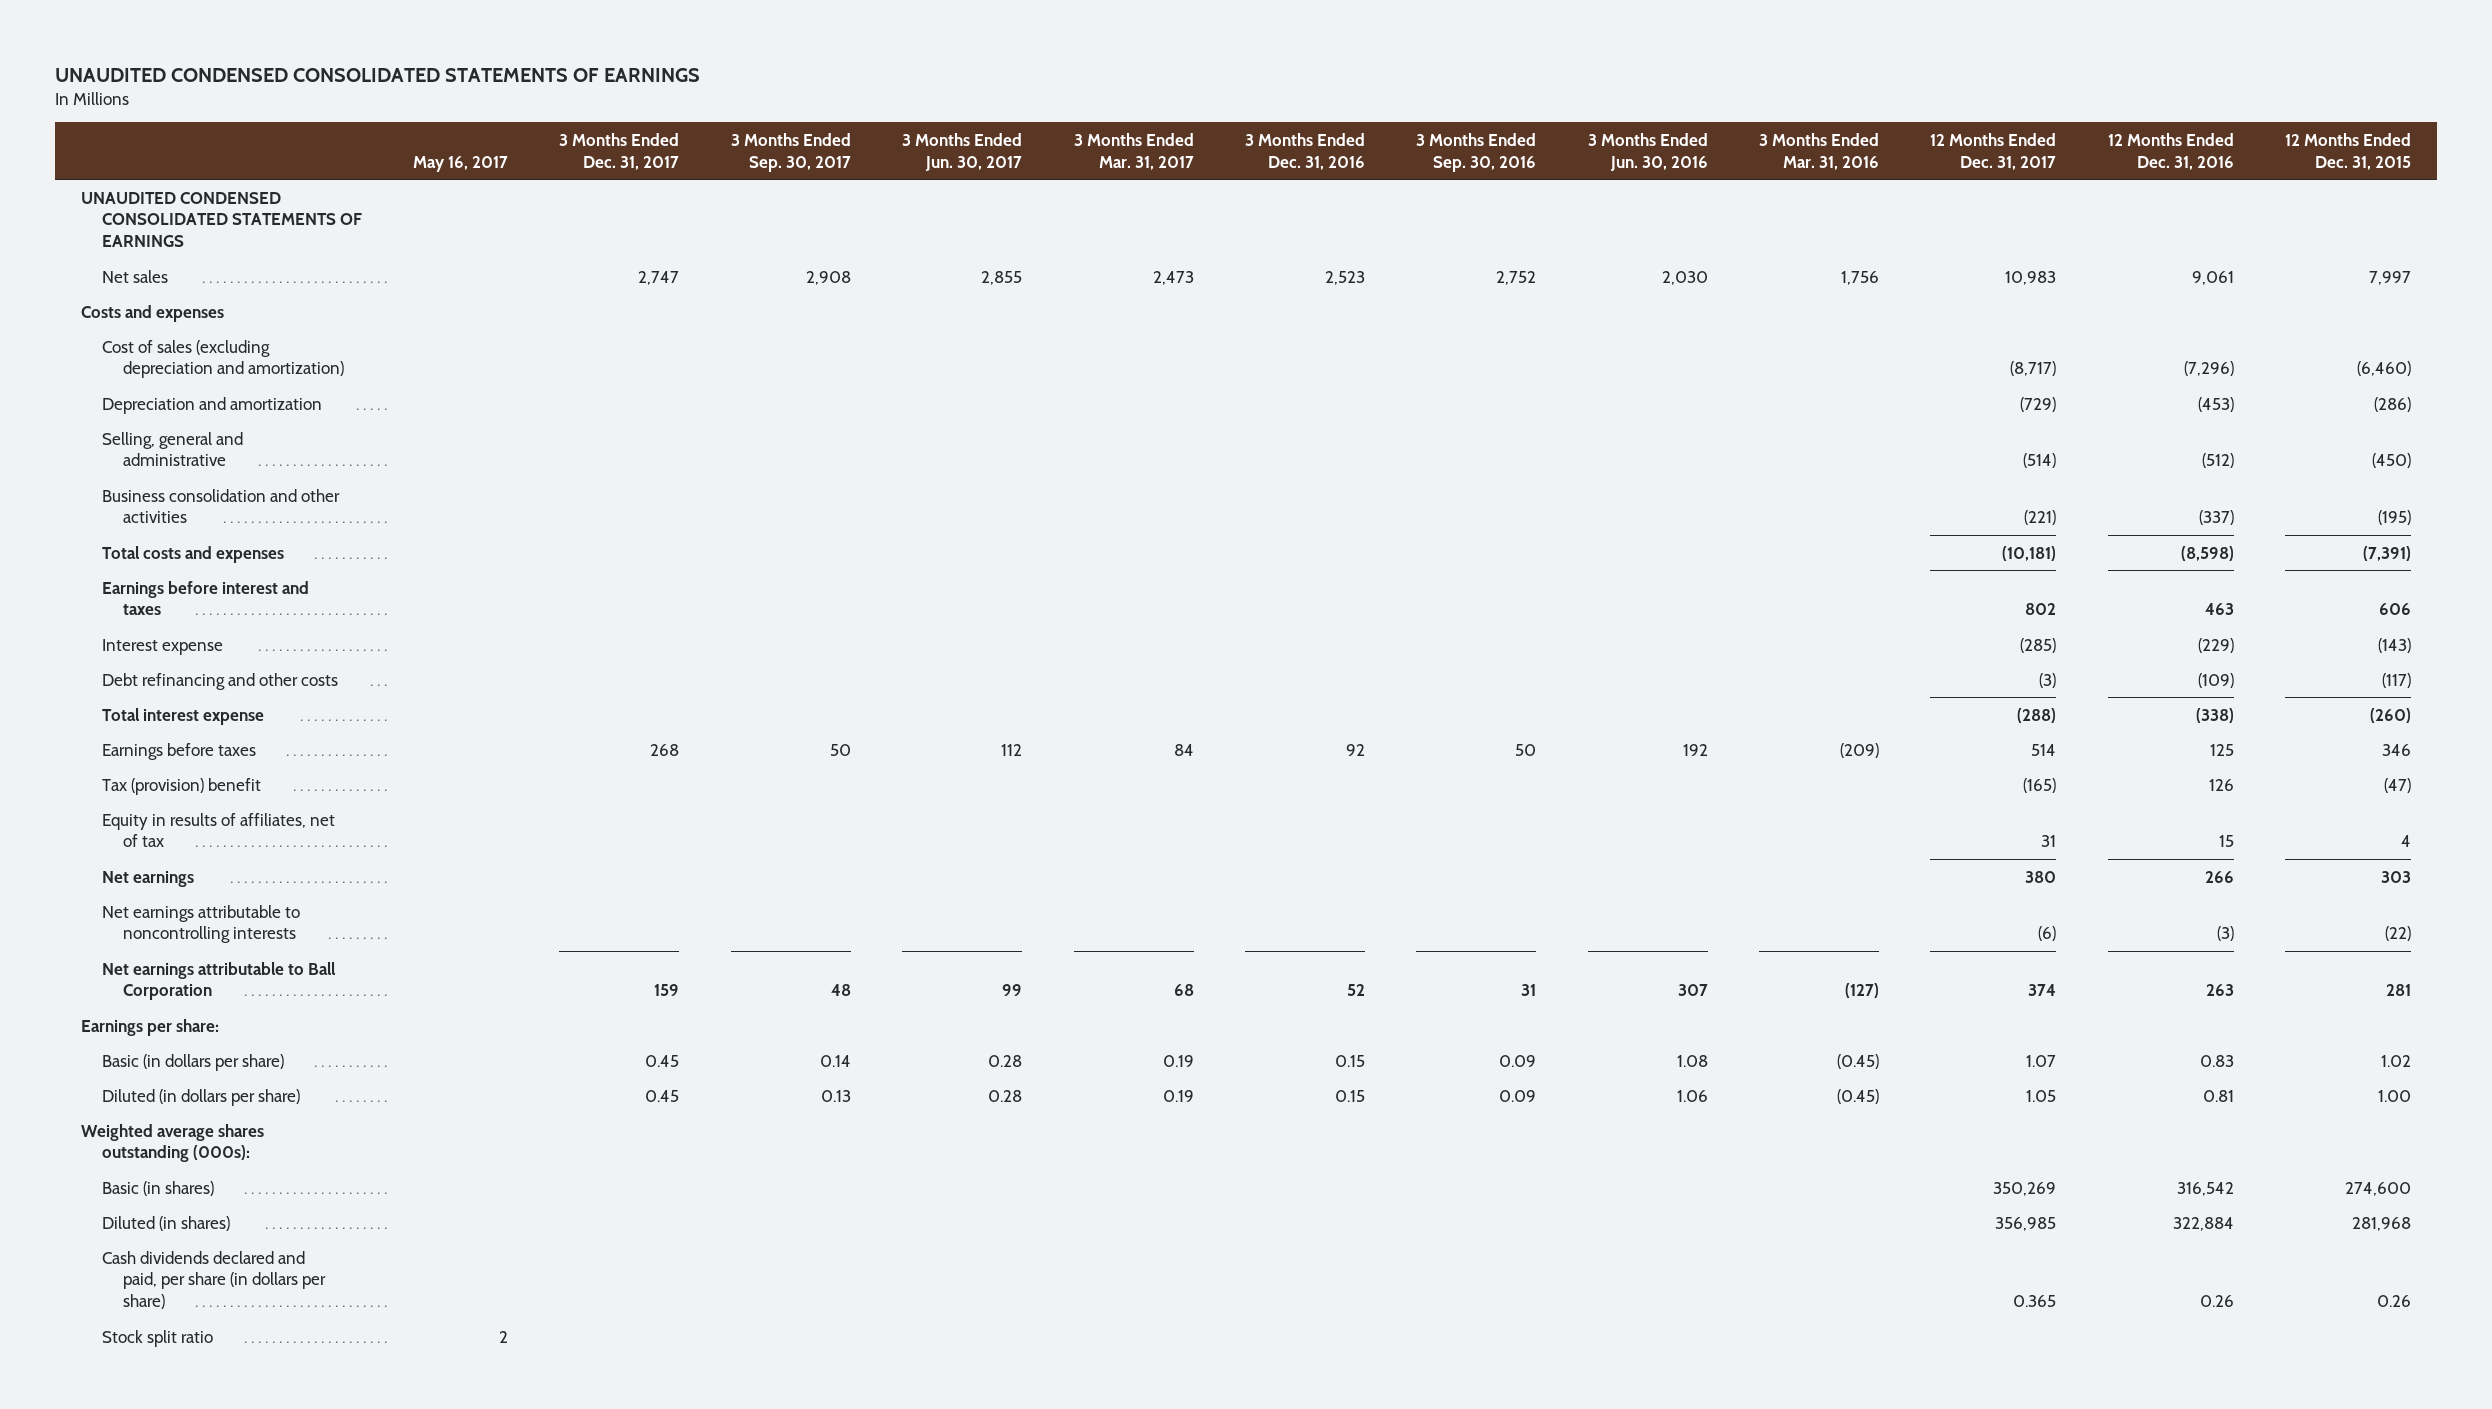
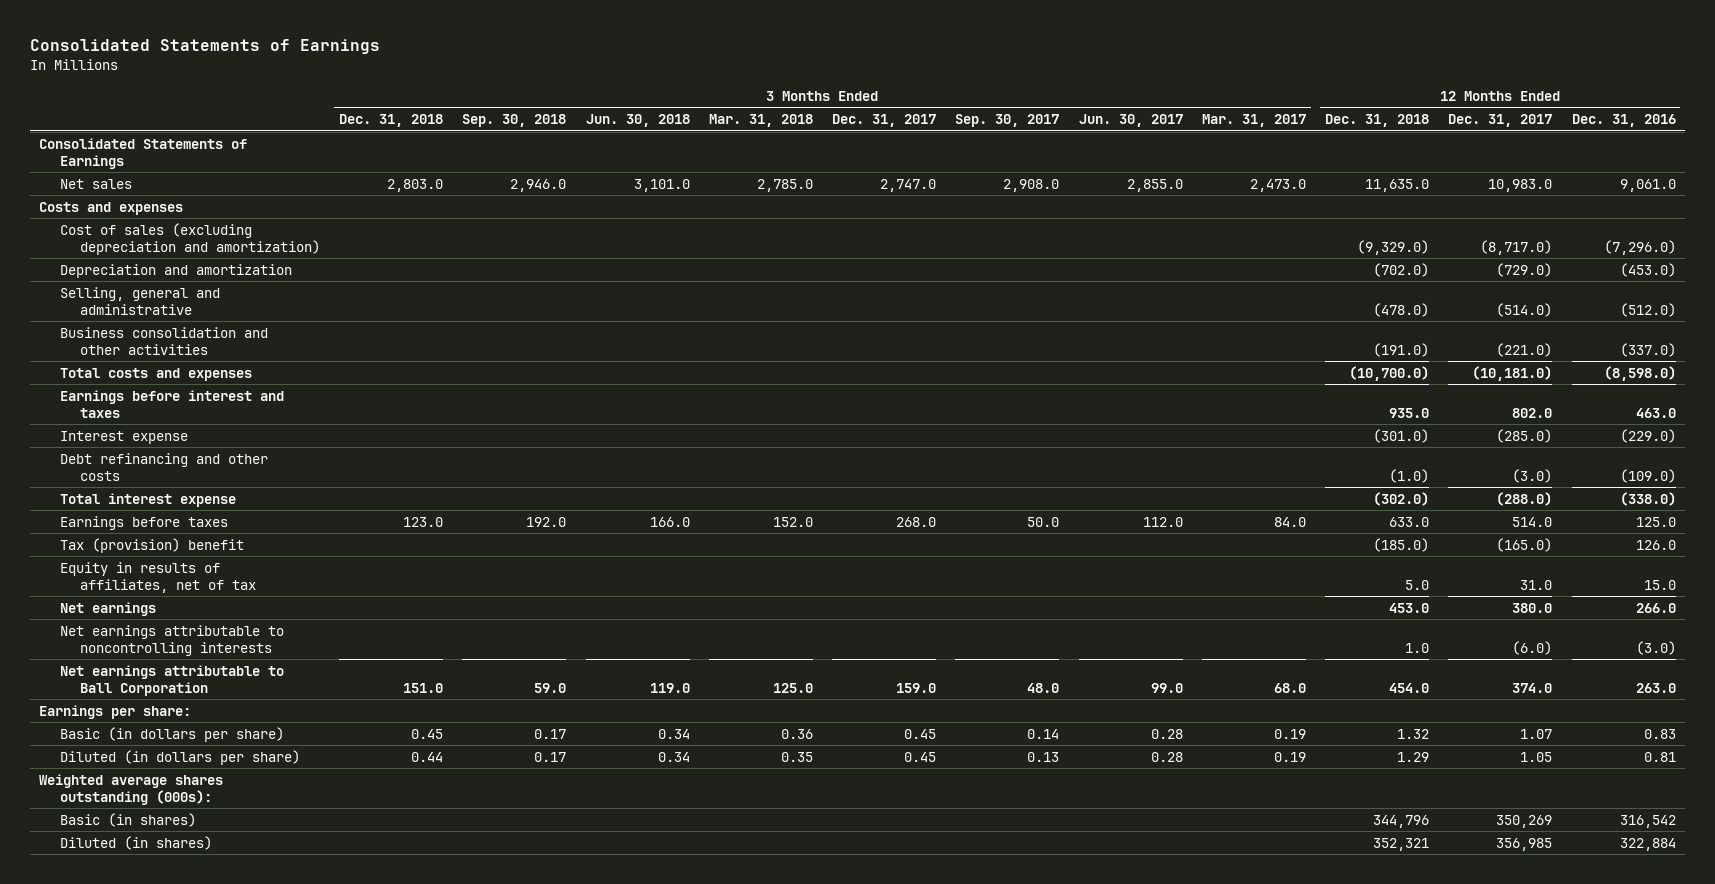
- UNAUDITED CONDENSED CONSOLIDATED STATEMENTS OF EARNINGS
+ Consolidated Statements of Earnings
- | May 16, 2017 | 3 Months Ended Dec. 31, 2017 | 3 Months Ended Sep. 30, 2017 | 3 Months Ended Jun. 30, 2017 | 3 Months Ended Mar. 31, 2017 | 3 Months Ended Dec. 31, 2016 | 3 Months Ended Sep. 30, 2016 | 3 Months Ended Jun. 30, 2016 | 3 Months Ended Mar. 31, 2016 | 12 Months Ended Dec. 31, 2017 | 12 Months Ended Dec. 31, 2016 | 12 Months Ended Dec. 31, 2015
+ | 3 Months Ended Dec. 31, 2018 | 3 Months Ended Sep. 30, 2018 | 3 Months Ended Jun. 30, 2018 | 3 Months Ended Mar. 31, 2018 | 3 Months Ended Dec. 31, 2017 | 3 Months Ended Sep. 30, 2017 | 3 Months Ended Jun. 30, 2017 | 3 Months Ended Mar. 31, 2017 | 12 Months Ended Dec. 31, 2018 | 12 Months Ended Dec. 31, 2017 | 12 Months Ended Dec. 31, 2016
- UNAUDITED CONDENSED CONSOLIDATED STATEMENTS OF EARNINGS
- Net sales | | 2,747 | 2,908 | 2,855 | 2,473 | 2,523 | 2,752 | 2,030 | 1,756 | 10,983 | 9,061 | 7,997
+ Consolidated Statements of Earnings
+ Net sales | 2,803.0 | 2,946.0 | 3,101.0 | 2,785.0 | 2,747.0 | 2,908.0 | 2,855.0 | 2,473.0 | 11,635.0 | 10,983.0 | 9,061.0
- Cost of sales (excluding depreciation and amortization) | | | | | | | | | | (8,717) | (7,296) | (6,460)
- Depreciation and amortization | | | | | | | | | | (729) | (453) | (286)
- Selling, general and administrative | | | | | | | | | | (514) | (512) | (450)
- Business consolidation and other activities | | | | | | | | | | (221) | (337) | (195)
- Total costs and expenses | | | | | | | | | | (10,181) | (8,598) | (7,391)
- Earnings before interest and taxes | | | | | | | | | | 802 | 463 | 606
- Interest expense | | | | | | | | | | (285) | (229) | (143)
- Debt refinancing and other costs | | | | | | | | | | (3) | (109) | (117)
- Total interest expense | | | | | | | | | | (288) | (338) | (260)
- Earnings before taxes | | 268 | 50 | 112 | 84 | 92 | 50 | 192 | (209) | 514 | 125 | 346
- Tax (provision) benefit | | | | | | | | | | (165) | 126 | (47)
- Equity in results of affiliates, net of tax | | | | | | | | | | 31 | 15 | 4
- Net earnings | | | | | | | | | | 380 | 266 | 303
- Net earnings attributable to noncontrolling interests | | | | | | | | | | (6) | (3) | (22)
- Net earnings attributable to Ball Corporation | | 159 | 48 | 99 | 68 | 52 | 31 | 307 | (127) | 374 | 263 | 281
+ Cost of sales (excluding depreciation and amortization) | | | | | | | | | (9,329.0) | (8,717.0) | (7,296.0)
+ Depreciation and amortization | | | | | | | | | (702.0) | (729.0) | (453.0)
+ Selling, general and administrative | | | | | | | | | (478.0) | (514.0) | (512.0)
+ Business consolidation and other activities | | | | | | | | | (191.0) | (221.0) | (337.0)
+ Total costs and expenses | | | | | | | | | (10,700.0) | (10,181.0) | (8,598.0)
+ Earnings before interest and taxes | | | | | | | | | 935.0 | 802.0 | 463.0
+ Interest expense | | | | | | | | | (301.0) | (285.0) | (229.0)
+ Debt refinancing and other costs | | | | | | | | | (1.0) | (3.0) | (109.0)
+ Total interest expense | | | | | | | | | (302.0) | (288.0) | (338.0)
+ Earnings before taxes | 123.0 | 192.0 | 166.0 | 152.0 | 268.0 | 50.0 | 112.0 | 84.0 | 633.0 | 514.0 | 125.0
+ Tax (provision) benefit | | | | | | | | | (185.0) | (165.0) | 126.0
+ Equity in results of affiliates, net of tax | | | | | | | | | 5.0 | 31.0 | 15.0
+ Net earnings | | | | | | | | | 453.0 | 380.0 | 266.0
+ Net earnings attributable to noncontrolling interests | | | | | | | | | 1.0 | (6.0) | (3.0)
+ Net earnings attributable to Ball Corporation | 151.0 | 59.0 | 119.0 | 125.0 | 159.0 | 48.0 | 99.0 | 68.0 | 454.0 | 374.0 | 263.0
- Cash dividends declared and paid, per share (in dollars per share) | | | | | | | | | | 0.365 | 0.26 | 0.26
- Stock split ratio | 2 | | | | | | | | | | |

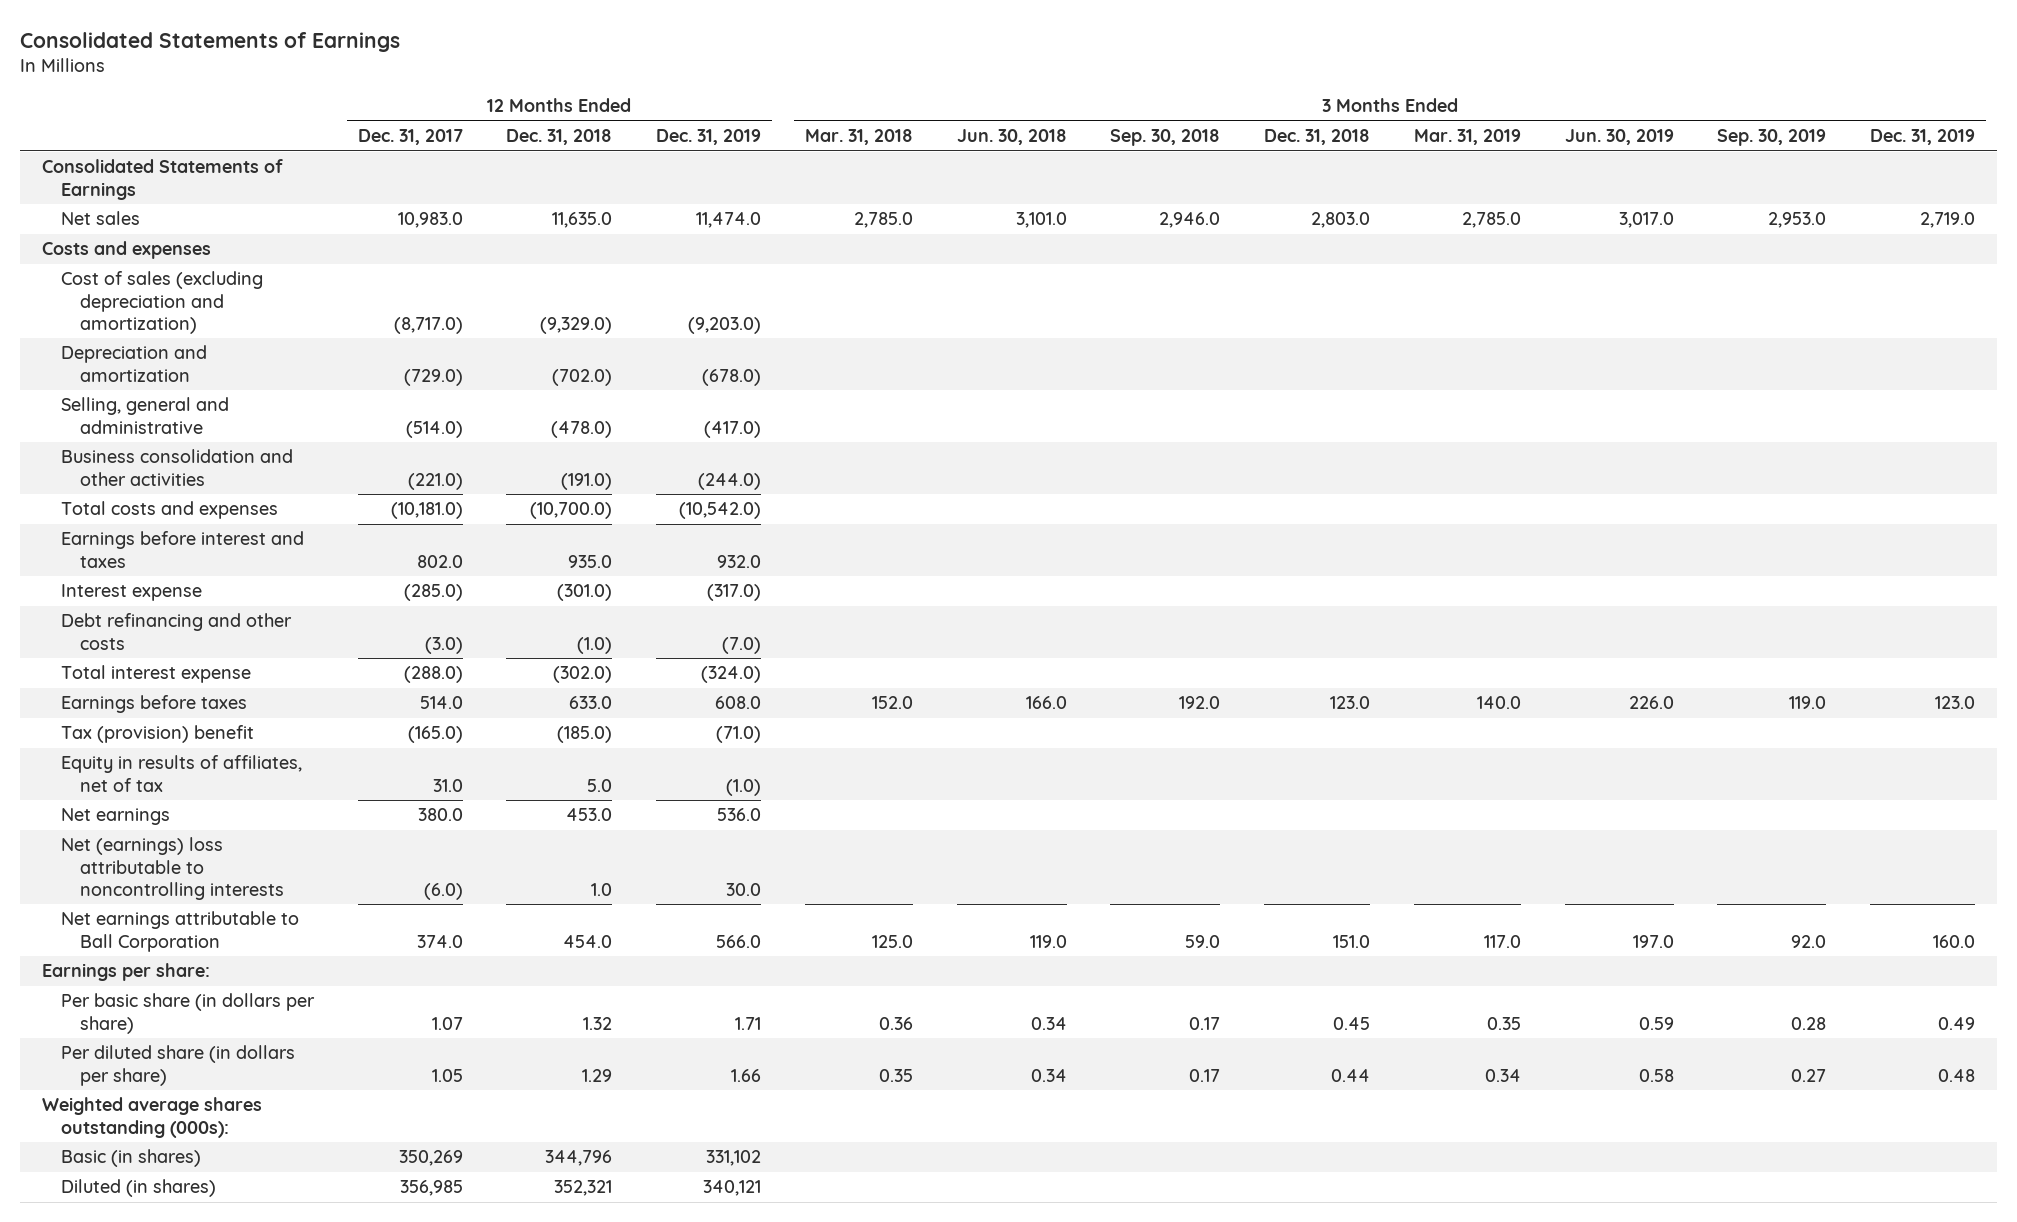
- | 3 Months Ended Dec. 31, 2018 | 3 Months Ended Sep. 30, 2018 | 3 Months Ended Jun. 30, 2018 | 3 Months Ended Mar. 31, 2018 | 3 Months Ended Dec. 31, 2017 | 3 Months Ended Sep. 30, 2017 | 3 Months Ended Jun. 30, 2017 | 3 Months Ended Mar. 31, 2017 | 12 Months Ended Dec. 31, 2018 | 12 Months Ended Dec. 31, 2017 | 12 Months Ended Dec. 31, 2016
+ | 12 Months Ended Dec. 31, 2017 | 12 Months Ended Dec. 31, 2018 | 12 Months Ended Dec. 31, 2019 | 3 Months Ended Mar. 31, 2018 | 3 Months Ended Jun. 30, 2018 | 3 Months Ended Sep. 30, 2018 | 3 Months Ended Dec. 31, 2018 | 3 Months Ended Mar. 31, 2019 | 3 Months Ended Jun. 30, 2019 | 3 Months Ended Sep. 30, 2019 | 3 Months Ended Dec. 31, 2019
- Net earnings attributable to noncontrolling interests | | | | | | | | | 1.0 | (6.0) | (3.0)
+ Net (earnings) loss attributable to noncontrolling interests | (6.0) | 1.0 | 30.0 | | | | | | | |
- Basic (in dollars per share) | 0.45 | 0.17 | 0.34 | 0.36 | 0.45 | 0.14 | 0.28 | 0.19 | 1.32 | 1.07 | 0.83
- Diluted (in dollars per share) | 0.44 | 0.17 | 0.34 | 0.35 | 0.45 | 0.13 | 0.28 | 0.19 | 1.29 | 1.05 | 0.81
+ Per basic share (in dollars per share) | 1.07 | 1.32 | 1.71 | 0.36 | 0.34 | 0.17 | 0.45 | 0.35 | 0.59 | 0.28 | 0.49
+ Per diluted share (in dollars per share) | 1.05 | 1.29 | 1.66 | 0.35 | 0.34 | 0.17 | 0.44 | 0.34 | 0.58 | 0.27 | 0.48

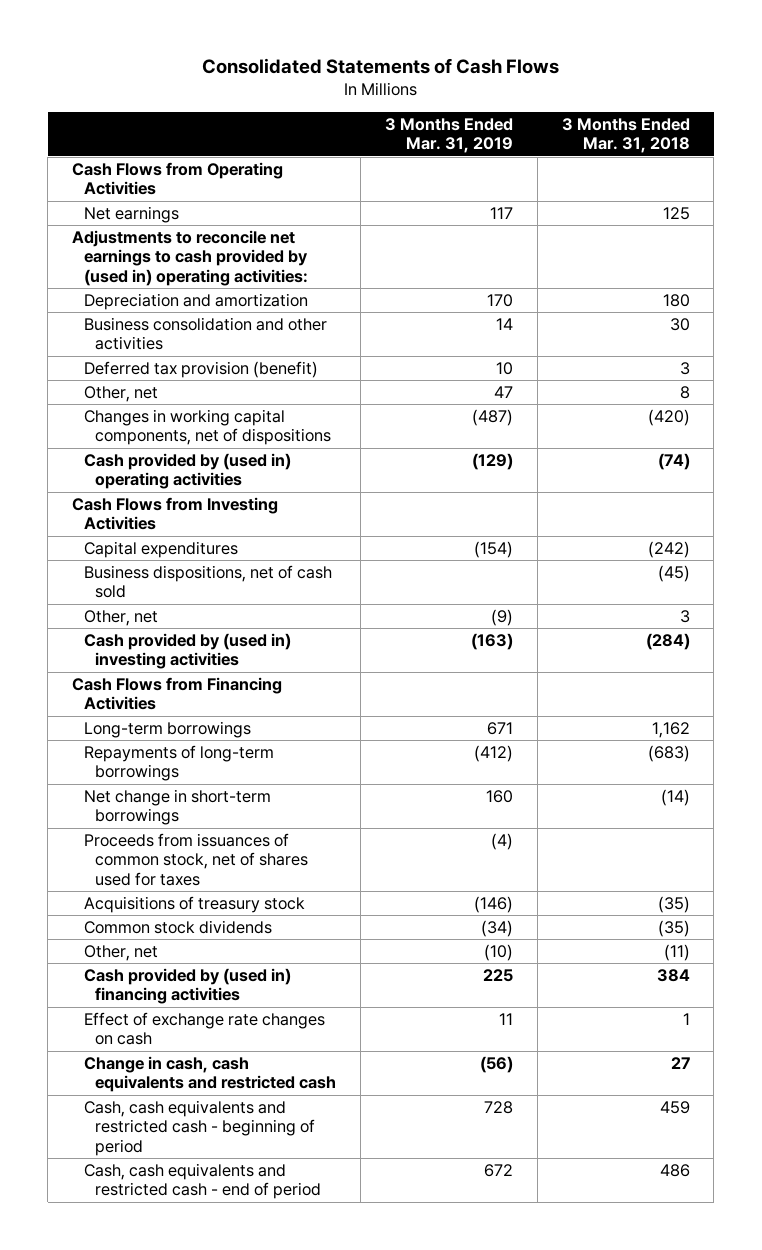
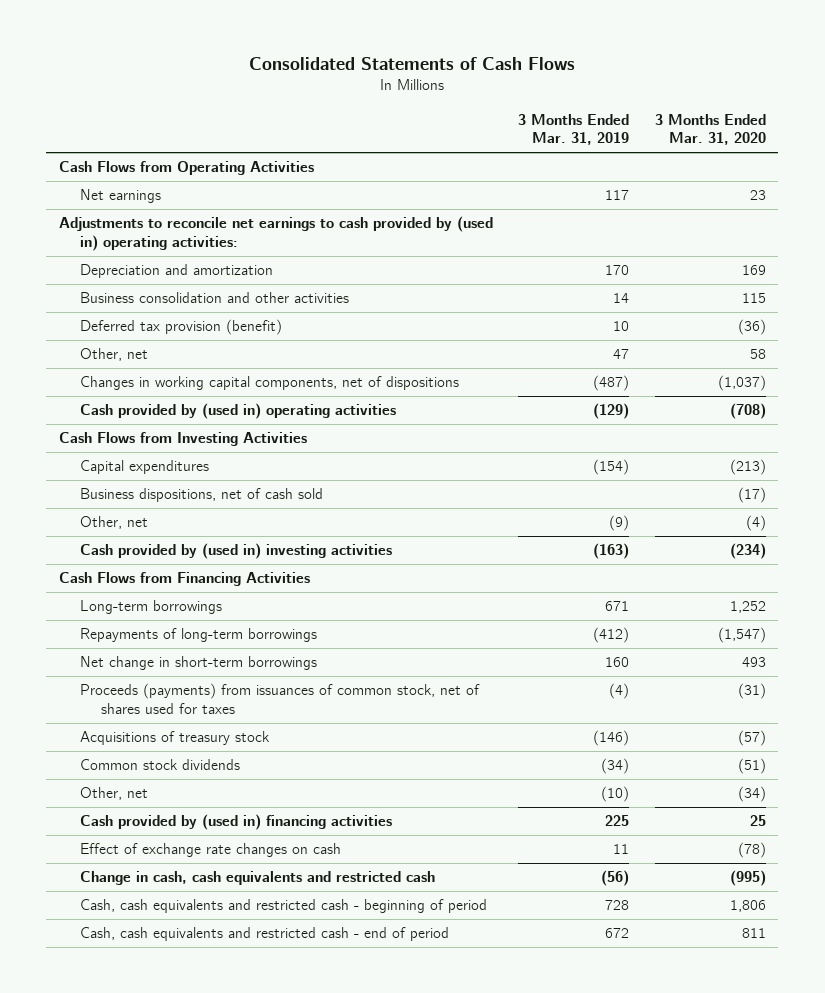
- | 3 Months Ended Mar. 31, 2019 | 3 Months Ended Mar. 31, 2018
+ | 3 Months Ended Mar. 31, 2019 | 3 Months Ended Mar. 31, 2020
- Proceeds from issuances of common stock, net of shares used for taxes | (4) |
+ Proceeds (payments) from issuances of common stock, net of shares used for taxes | (4) | (31)

